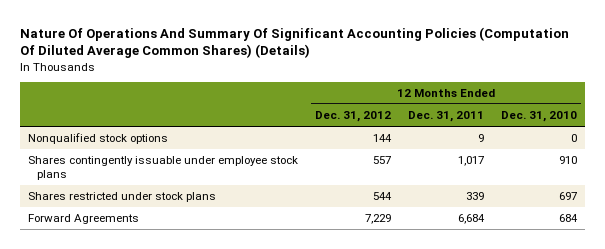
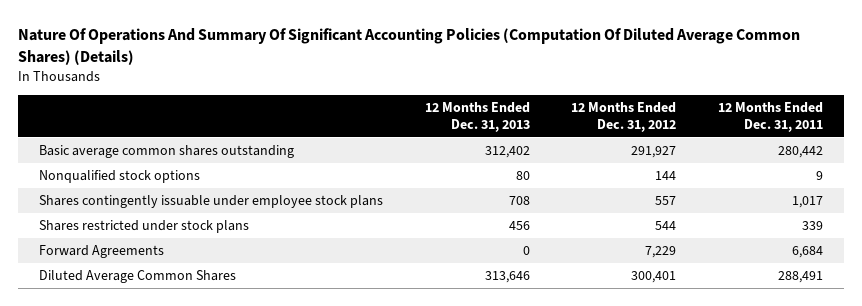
- | 12 Months Ended Dec. 31, 2012 | 12 Months Ended Dec. 31, 2011 | 12 Months Ended Dec. 31, 2010
+ | 12 Months Ended Dec. 31, 2013 | 12 Months Ended Dec. 31, 2012 | 12 Months Ended Dec. 31, 2011
+ Basic average common shares outstanding | 312,402 | 291,927 | 280,442
+ Diluted Average Common Shares | 313,646 | 300,401 | 288,491

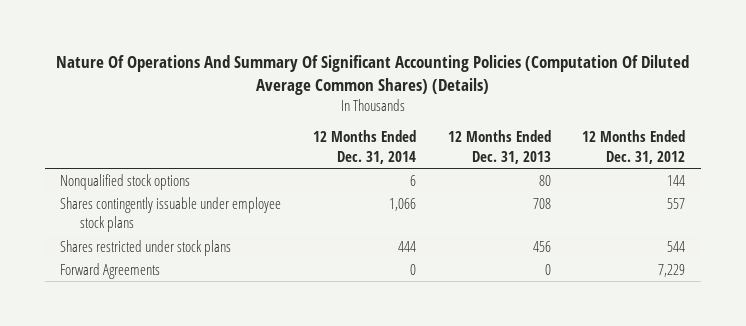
- | 12 Months Ended Dec. 31, 2013 | 12 Months Ended Dec. 31, 2012 | 12 Months Ended Dec. 31, 2011
+ | 12 Months Ended Dec. 31, 2014 | 12 Months Ended Dec. 31, 2013 | 12 Months Ended Dec. 31, 2012
- Basic average common shares outstanding | 312,402 | 291,927 | 280,442
- Diluted Average Common Shares | 313,646 | 300,401 | 288,491

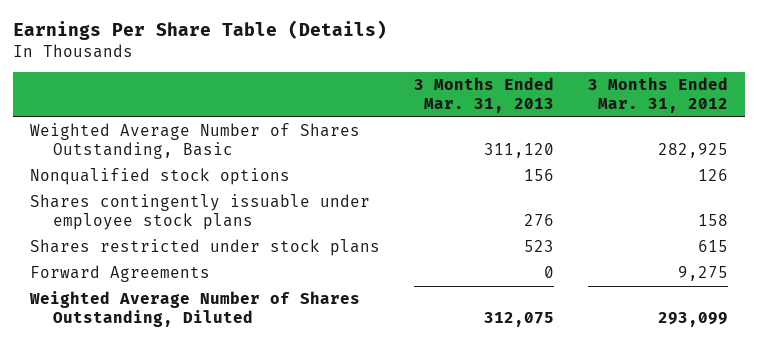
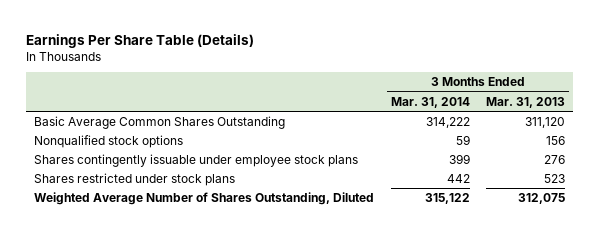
- | 3 Months Ended Mar. 31, 2013 | 3 Months Ended Mar. 31, 2012
+ | 3 Months Ended Mar. 31, 2014 | 3 Months Ended Mar. 31, 2013
- Weighted Average Number of Shares Outstanding, Basic | 311,120 | 282,925
+ Basic Average Common Shares Outstanding | 314,222 | 311,120
- Forward Agreements | 0 | 9,275

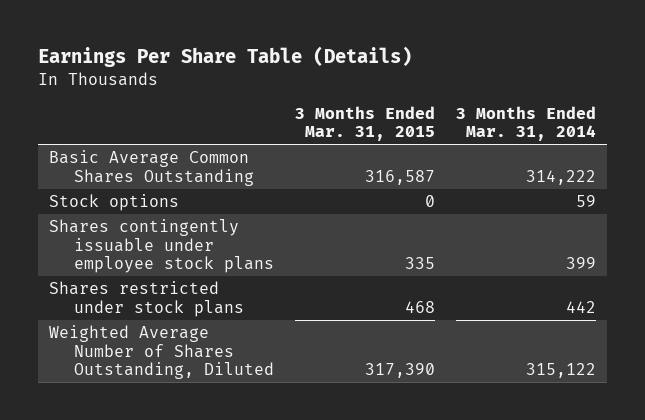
- | 3 Months Ended Mar. 31, 2014 | 3 Months Ended Mar. 31, 2013
+ | 3 Months Ended Mar. 31, 2015 | 3 Months Ended Mar. 31, 2014
- Nonqualified stock options | 59 | 156
+ Stock options | 0 | 59

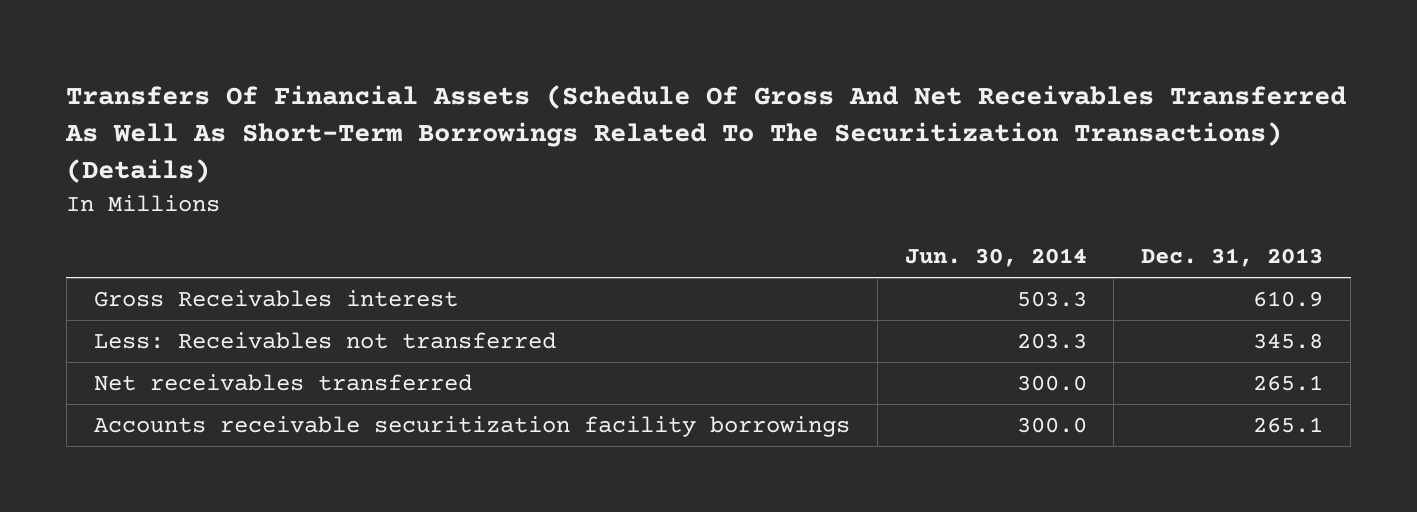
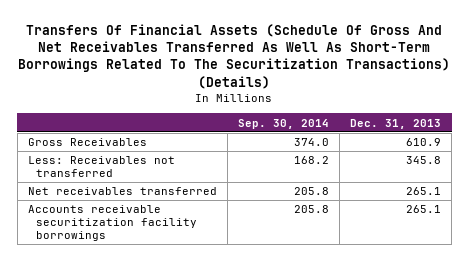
- | Jun. 30, 2014 | Dec. 31, 2013
+ | Sep. 30, 2014 | Dec. 31, 2013
- Gross Receivables interest | 503.3 | 610.9
+ Gross Receivables | 374.0 | 610.9

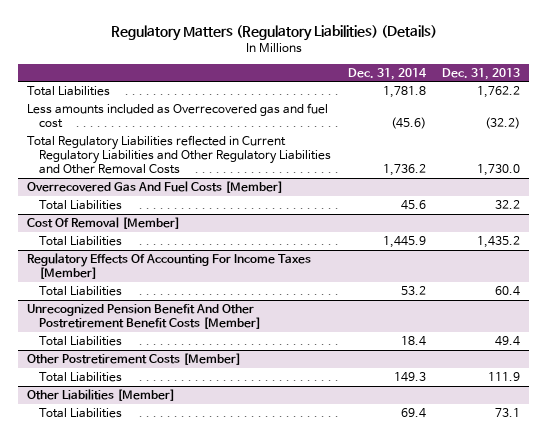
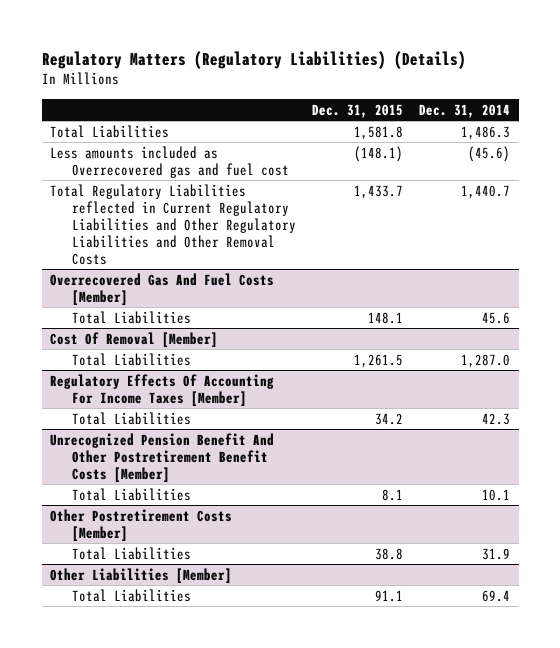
- | Dec. 31, 2014 | Dec. 31, 2013
+ | Dec. 31, 2015 | Dec. 31, 2014
- Total Liabilities | 1,781.8 | 1,762.2
+ Total Liabilities | 1,581.8 | 1,486.3
- Total Regulatory Liabilities reflected in Current Regulatory Liabilities and Other Regulatory Liabilities and Other Removal Costs | 1,736.2 | 1,730.0
+ Total Regulatory Liabilities reflected in Current Regulatory Liabilities and Other Regulatory Liabilities and Other Removal Costs | 1,433.7 | 1,440.7
@ Cost Of Removal [Member]
- Total Liabilities | 1,445.9 | 1,435.2
+ Total Liabilities | 1,261.5 | 1,287.0
@ Regulatory Effects Of Accounting For Income Taxes [Member]
- Total Liabilities | 53.2 | 60.4
+ Total Liabilities | 34.2 | 42.3
@ Unrecognized Pension Benefit And Other Postretirement Benefit Costs [Member]
- Total Liabilities | 18.4 | 49.4
+ Total Liabilities | 8.1 | 10.1
@ Other Postretirement Costs [Member]
- Total Liabilities | 149.3 | 111.9
+ Total Liabilities | 38.8 | 31.9

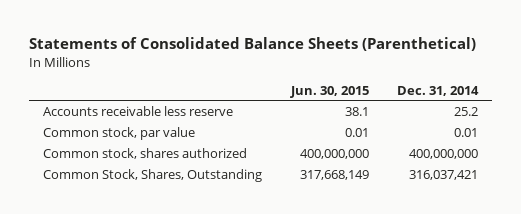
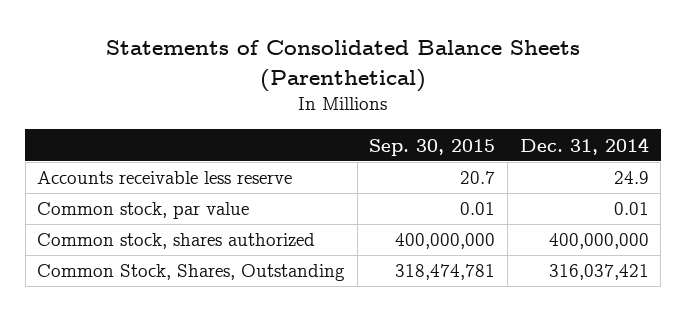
- | Jun. 30, 2015 | Dec. 31, 2014
+ | Sep. 30, 2015 | Dec. 31, 2014
- Accounts receivable less reserve | 38.1 | 25.2
+ Accounts receivable less reserve | 20.7 | 24.9

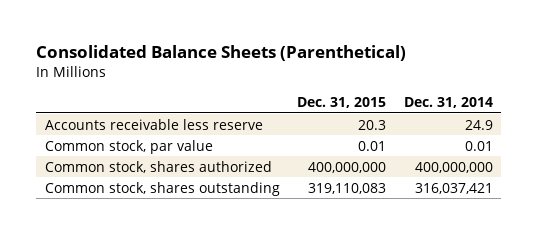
- Statements of Consolidated Balance Sheets (Parenthetical)
+ Consolidated Balance Sheets (Parenthetical)
- | Sep. 30, 2015 | Dec. 31, 2014
+ | Dec. 31, 2015 | Dec. 31, 2014
- Common Stock, Shares, Outstanding | 318,474,781 | 316,037,421
+ Common stock, shares outstanding | 319,110,083 | 316,037,421

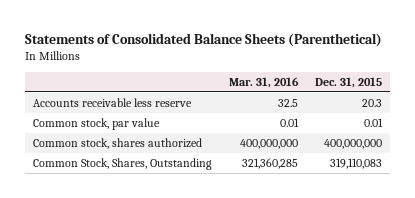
- Consolidated Balance Sheets (Parenthetical)
+ Statements of Consolidated Balance Sheets (Parenthetical)
- | Dec. 31, 2015 | Dec. 31, 2014
+ | Mar. 31, 2016 | Dec. 31, 2015
- Common stock, shares outstanding | 319,110,083 | 316,037,421
+ Common Stock, Shares, Outstanding | 321,360,285 | 319,110,083

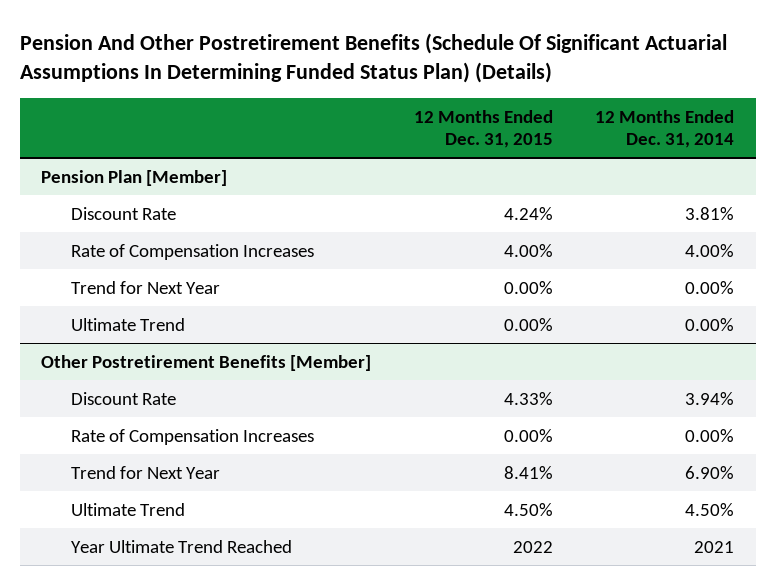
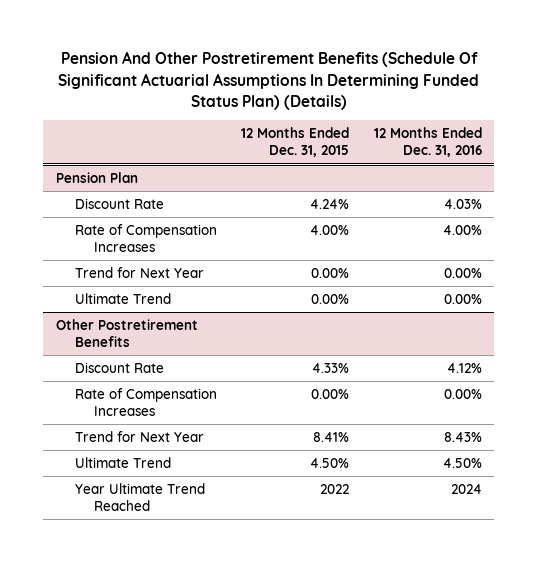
- | 12 Months Ended Dec. 31, 2015 | 12 Months Ended Dec. 31, 2014
+ | 12 Months Ended Dec. 31, 2015 | 12 Months Ended Dec. 31, 2016
- Pension Plan [Member]
+ Pension Plan
- Other Postretirement Benefits [Member]
+ Other Postretirement Benefits

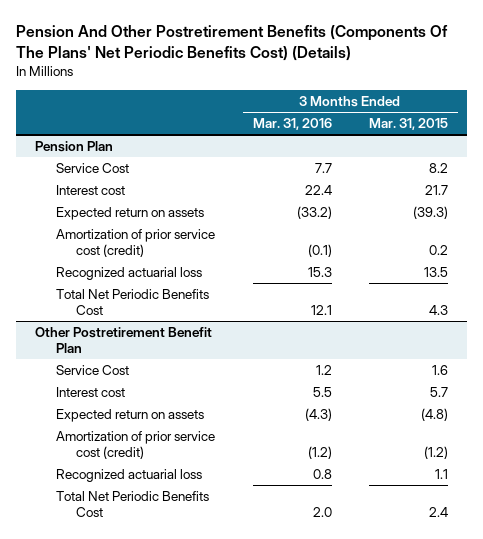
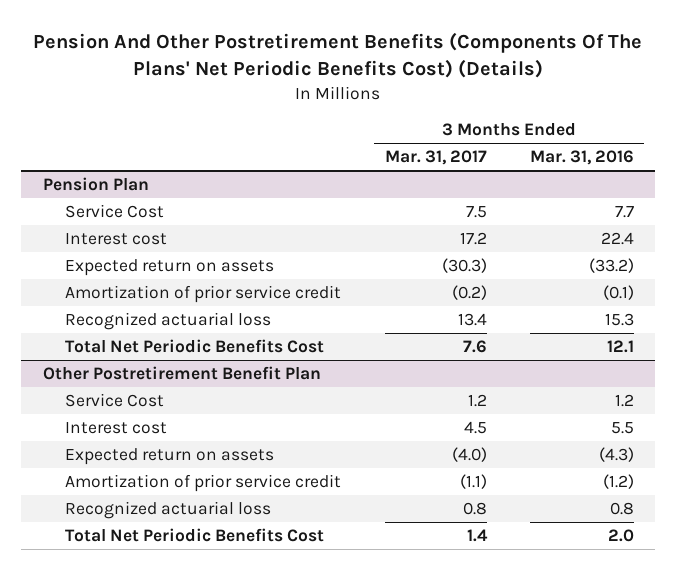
- | 3 Months Ended Mar. 31, 2016 | 3 Months Ended Mar. 31, 2015
+ | 3 Months Ended Mar. 31, 2017 | 3 Months Ended Mar. 31, 2016
@ Pension Plan
- Amortization of prior service cost (credit) | (0.1) | 0.2
+ Amortization of prior service credit | (0.2) | (0.1)
@ Other Postretirement Benefit Plan
- Amortization of prior service cost (credit) | (1.2) | (1.2)
+ Amortization of prior service credit | (1.1) | (1.2)

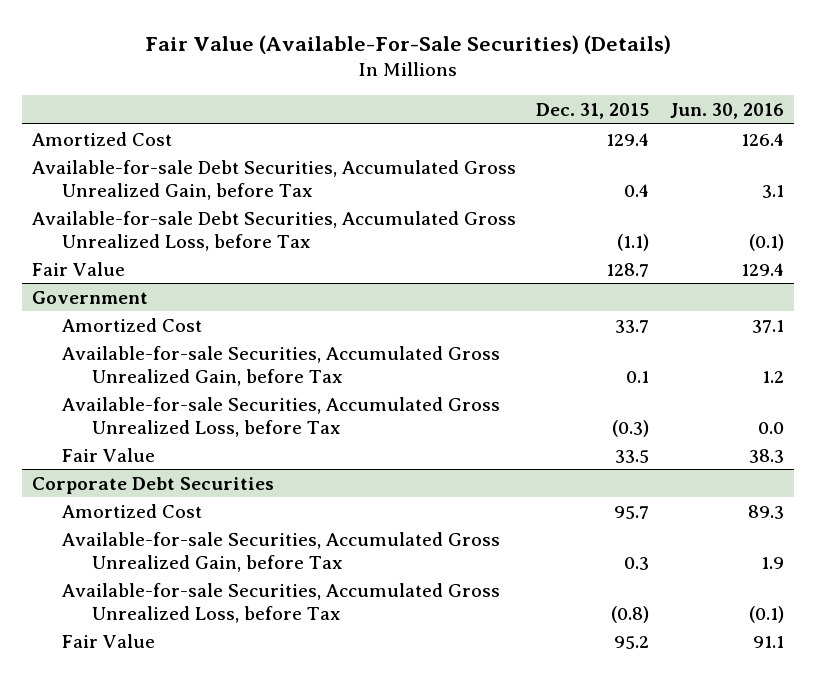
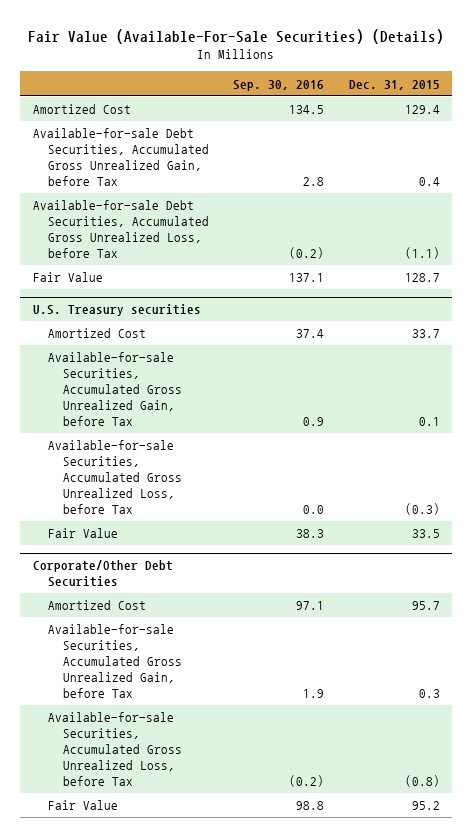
- | Dec. 31, 2015 | Jun. 30, 2016
+ | Sep. 30, 2016 | Dec. 31, 2015
- Government
+ U.S. Treasury securities
- Corporate Debt Securities
+ Corporate/Other Debt Securities

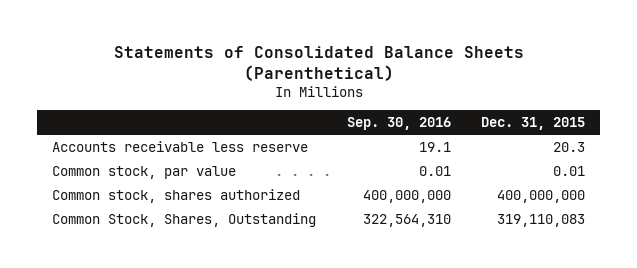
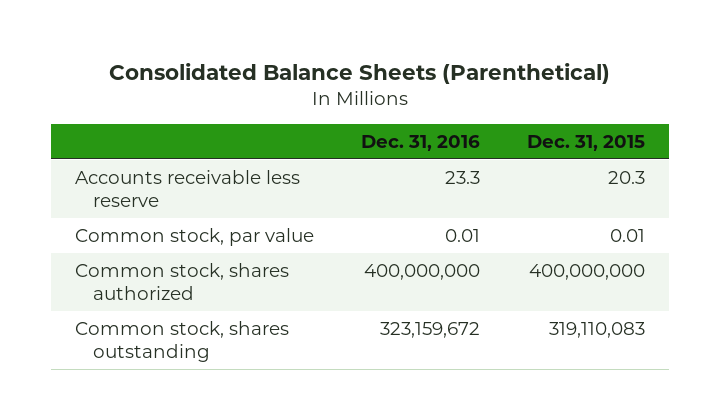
- Statements of Consolidated Balance Sheets (Parenthetical)
+ Consolidated Balance Sheets (Parenthetical)
- | Sep. 30, 2016 | Dec. 31, 2015
+ | Dec. 31, 2016 | Dec. 31, 2015
- Common Stock, Shares, Outstanding | 322,564,310 | 319,110,083
+ Common stock, shares outstanding | 323,159,672 | 319,110,083

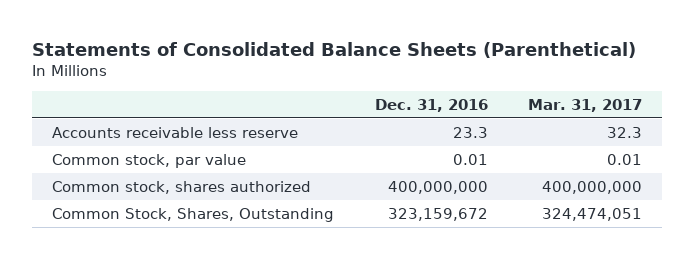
- Consolidated Balance Sheets (Parenthetical)
+ Statements of Consolidated Balance Sheets (Parenthetical)
- | Dec. 31, 2016 | Dec. 31, 2015
+ | Dec. 31, 2016 | Mar. 31, 2017
- Common stock, shares outstanding | 323,159,672 | 319,110,083
+ Common Stock, Shares, Outstanding | 323,159,672 | 324,474,051

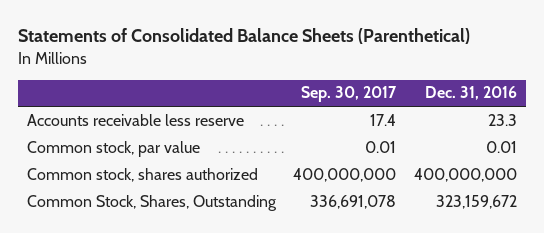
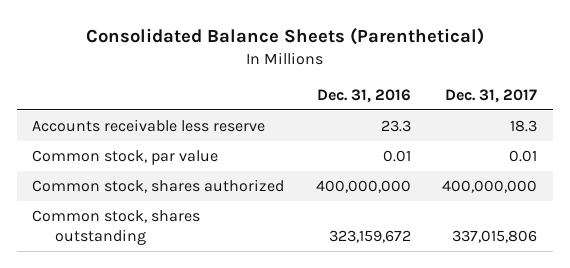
- Statements of Consolidated Balance Sheets (Parenthetical)
+ Consolidated Balance Sheets (Parenthetical)
- | Sep. 30, 2017 | Dec. 31, 2016
+ | Dec. 31, 2016 | Dec. 31, 2017
- Common Stock, Shares, Outstanding | 336,691,078 | 323,159,672
+ Common stock, shares outstanding | 323,159,672 | 337,015,806

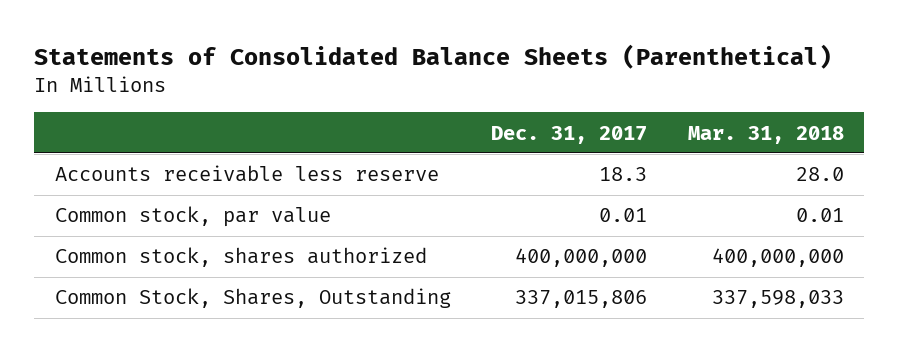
- Consolidated Balance Sheets (Parenthetical)
+ Statements of Consolidated Balance Sheets (Parenthetical)
- | Dec. 31, 2016 | Dec. 31, 2017
+ | Dec. 31, 2017 | Mar. 31, 2018
- Common stock, shares outstanding | 323,159,672 | 337,015,806
+ Common Stock, Shares, Outstanding | 337,015,806 | 337,598,033

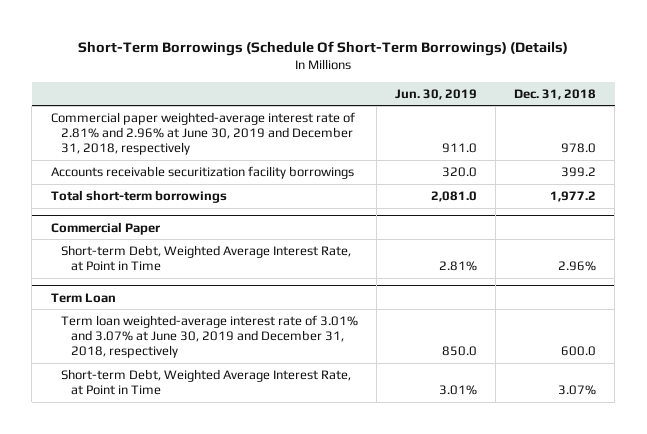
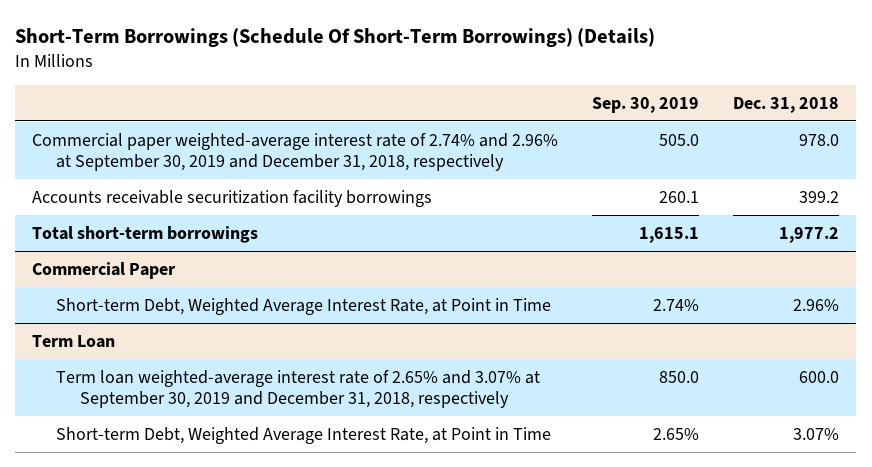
- | Jun. 30, 2019 | Dec. 31, 2018
+ | Sep. 30, 2019 | Dec. 31, 2018
- Commercial paper weighted-average interest rate of 2.81% and 2.96% at June 30, 2019 and December 31, 2018, respectively | 911.0 | 978.0
+ Commercial paper weighted-average interest rate of 2.74% and 2.96% at September 30, 2019 and December 31, 2018, respectively | 505.0 | 978.0
@ Term Loan
- Term loan weighted-average interest rate of 3.01% and 3.07% at June 30, 2019 and December 31, 2018, respectively | 850.0 | 600.0
+ Term loan weighted-average interest rate of 2.65% and 3.07% at September 30, 2019 and December 31, 2018, respectively | 850.0 | 600.0

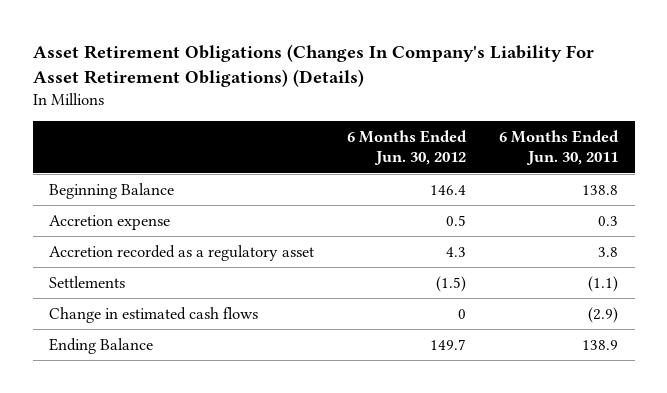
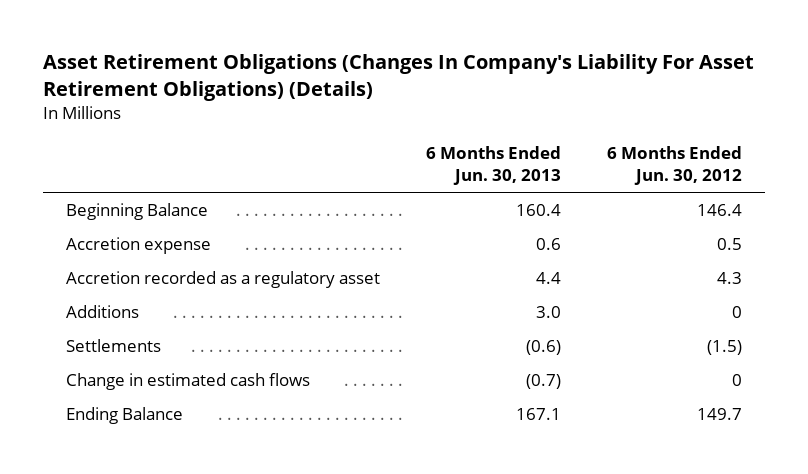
- | 6 Months Ended Jun. 30, 2012 | 6 Months Ended Jun. 30, 2011
+ | 6 Months Ended Jun. 30, 2013 | 6 Months Ended Jun. 30, 2012
+ Additions | 3.0 | 0

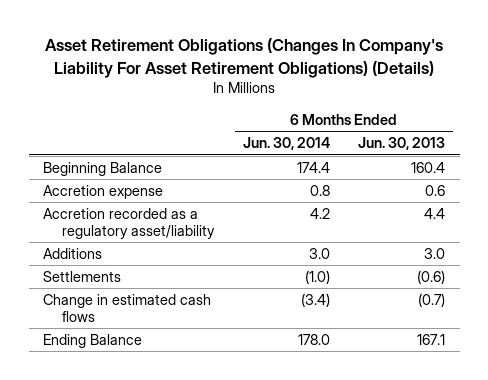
- | 6 Months Ended Jun. 30, 2013 | 6 Months Ended Jun. 30, 2012
+ | 6 Months Ended Jun. 30, 2014 | 6 Months Ended Jun. 30, 2013
- Accretion recorded as a regulatory asset | 4.4 | 4.3
+ Accretion recorded as a regulatory asset/liability | 4.2 | 4.4

